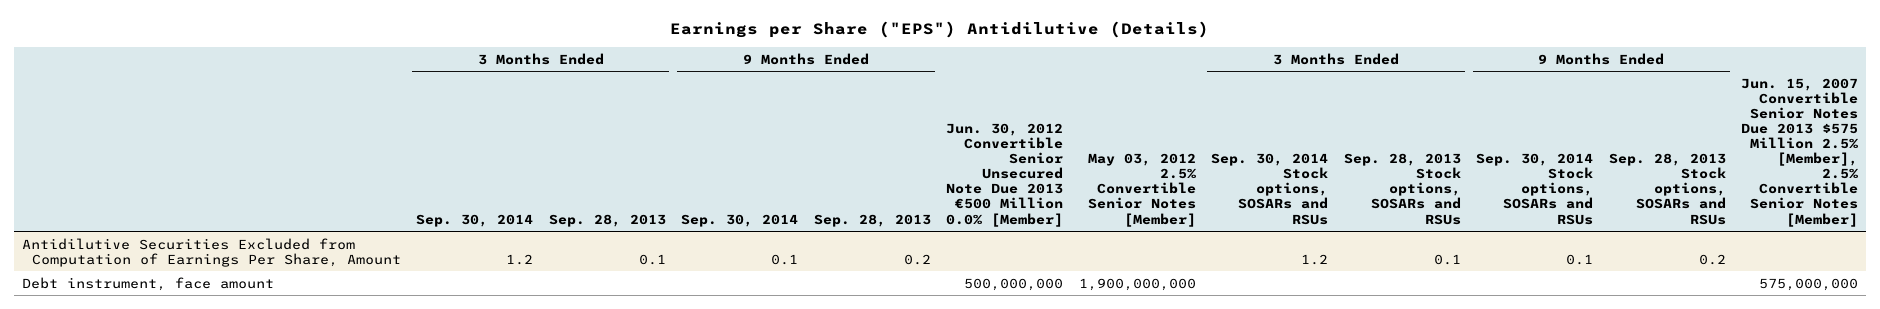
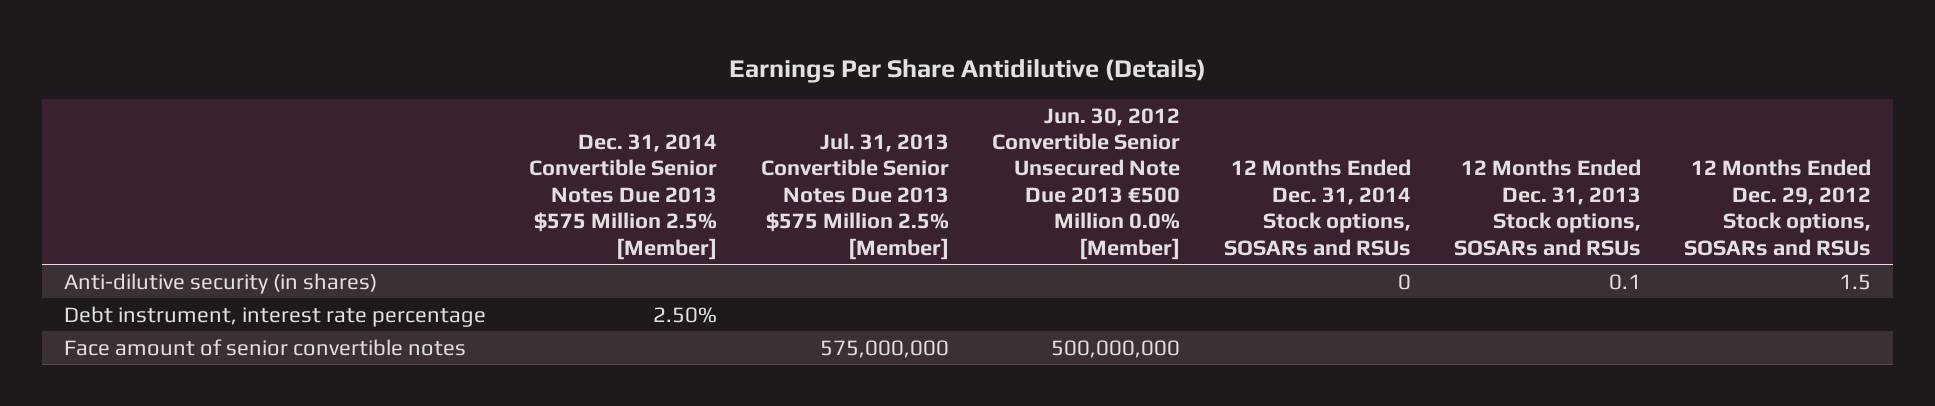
- Earnings per Share ("EPS") Antidilutive (Details)
+ Earnings Per Share Antidilutive (Details)
- | 3 Months Ended Sep. 30, 2014 | 3 Months Ended Sep. 28, 2013 | 9 Months Ended Sep. 30, 2014 | 9 Months Ended Sep. 28, 2013 | Jun. 30, 2012 Convertible Senior Unsecured Note Due 2013 €500 Million 0.0% [Member] | May 03, 2012 2.5% Convertible Senior Notes [Member] | 3 Months Ended Sep. 30, 2014 Stock options, SOSARs and RSUs | 3 Months Ended Sep. 28, 2013 Stock options, SOSARs and RSUs | 9 Months Ended Sep. 30, 2014 Stock options, SOSARs and RSUs | 9 Months Ended Sep. 28, 2013 Stock options, SOSARs and RSUs | Jun. 15, 2007 Convertible Senior Notes Due 2013 $575 Million 2.5% [Member], 2.5% Convertible Senior Notes [Member]
+ | Dec. 31, 2014 Convertible Senior Notes Due 2013 $575 Million 2.5% [Member] | Jul. 31, 2013 Convertible Senior Notes Due 2013 $575 Million 2.5% [Member] | Jun. 30, 2012 Convertible Senior Unsecured Note Due 2013 €500 Million 0.0% [Member] | 12 Months Ended Dec. 31, 2014 Stock options, SOSARs and RSUs | 12 Months Ended Dec. 31, 2013 Stock options, SOSARs and RSUs | 12 Months Ended Dec. 29, 2012 Stock options, SOSARs and RSUs
- Antidilutive Securities Excluded from Computation of Earnings Per Share, Amount | 1.2 | 0.1 | 0.1 | 0.2 | | | 1.2 | 0.1 | 0.1 | 0.2 |
- Debt instrument, face amount | | | | | 500,000,000 | 1,900,000,000 | | | | | 575,000,000
+ Anti-dilutive security (in shares) | | | | 0 | 0.1 | 1.5
+ Debt instrument, interest rate percentage | 2.50% | | | | |
+ Face amount of senior convertible notes | | 575,000,000 | 500,000,000 | | |

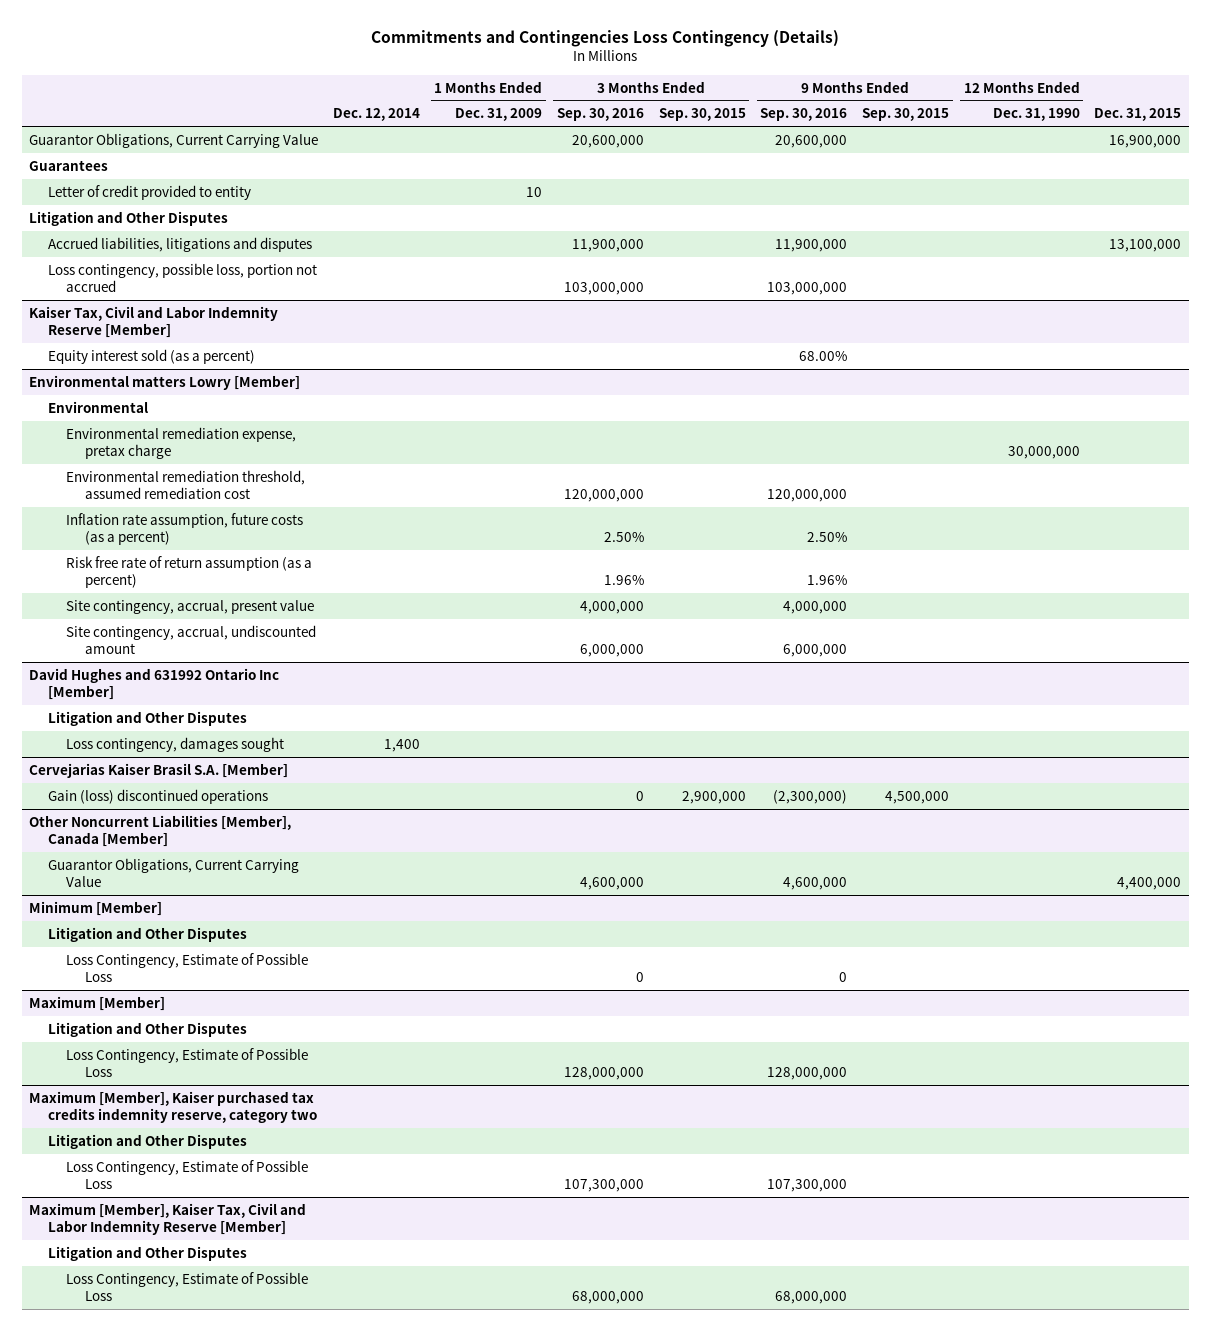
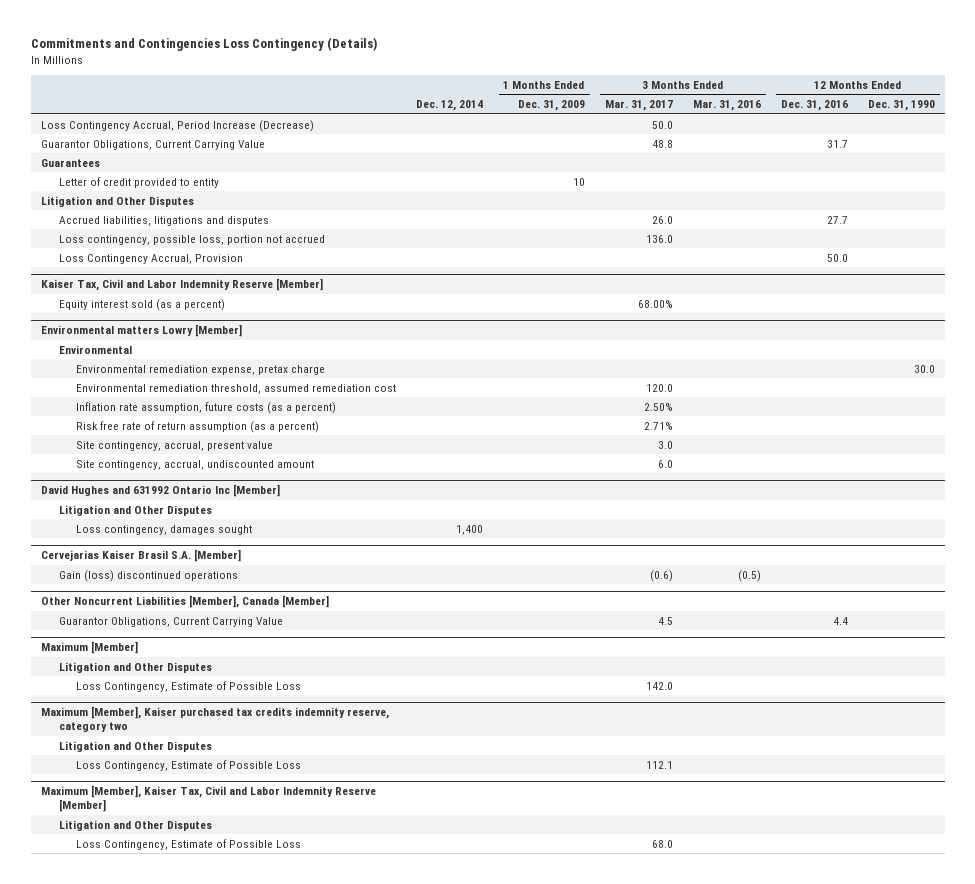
- | Dec. 12, 2014 | 1 Months Ended Dec. 31, 2009 | 3 Months Ended Sep. 30, 2016 | 3 Months Ended Sep. 30, 2015 | 9 Months Ended Sep. 30, 2016 | 9 Months Ended Sep. 30, 2015 | 12 Months Ended Dec. 31, 1990 | Dec. 31, 2015
+ | Dec. 12, 2014 | 1 Months Ended Dec. 31, 2009 | 3 Months Ended Mar. 31, 2017 | 3 Months Ended Mar. 31, 2016 | 12 Months Ended Dec. 31, 2016 | 12 Months Ended Dec. 31, 1990
+ Loss Contingency Accrual, Period Increase (Decrease) | | | 50.0 | | |
+ Loss Contingency Accrual, Provision | | | | | 50.0 |
@ Environmental matters Lowry [Member]
- Environmental remediation expense, pretax charge | | | | | | | 30,000,000 |
+ Environmental remediation expense, pretax charge | | | | | | 30.0
- Minimum [Member]
- Litigation and Other Disputes
- Loss Contingency, Estimate of Possible Loss | | | 0 | | 0 | | |

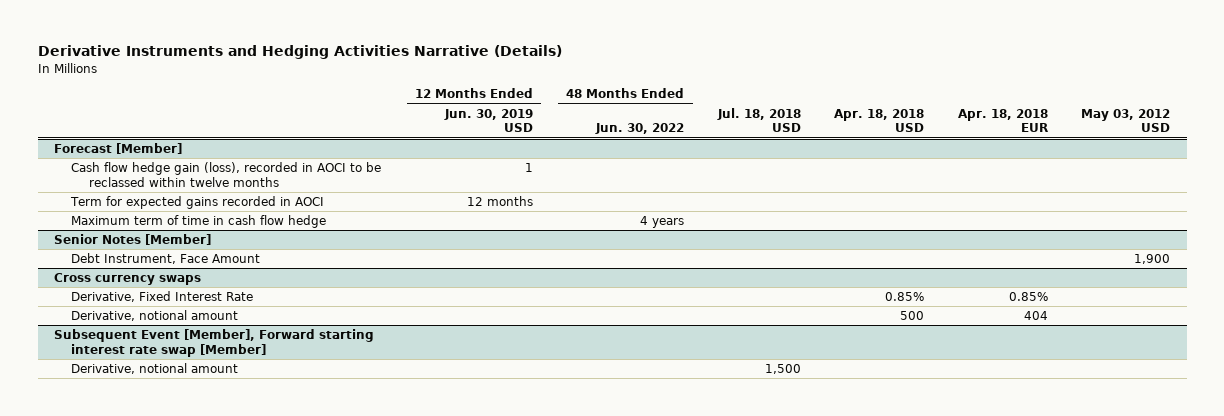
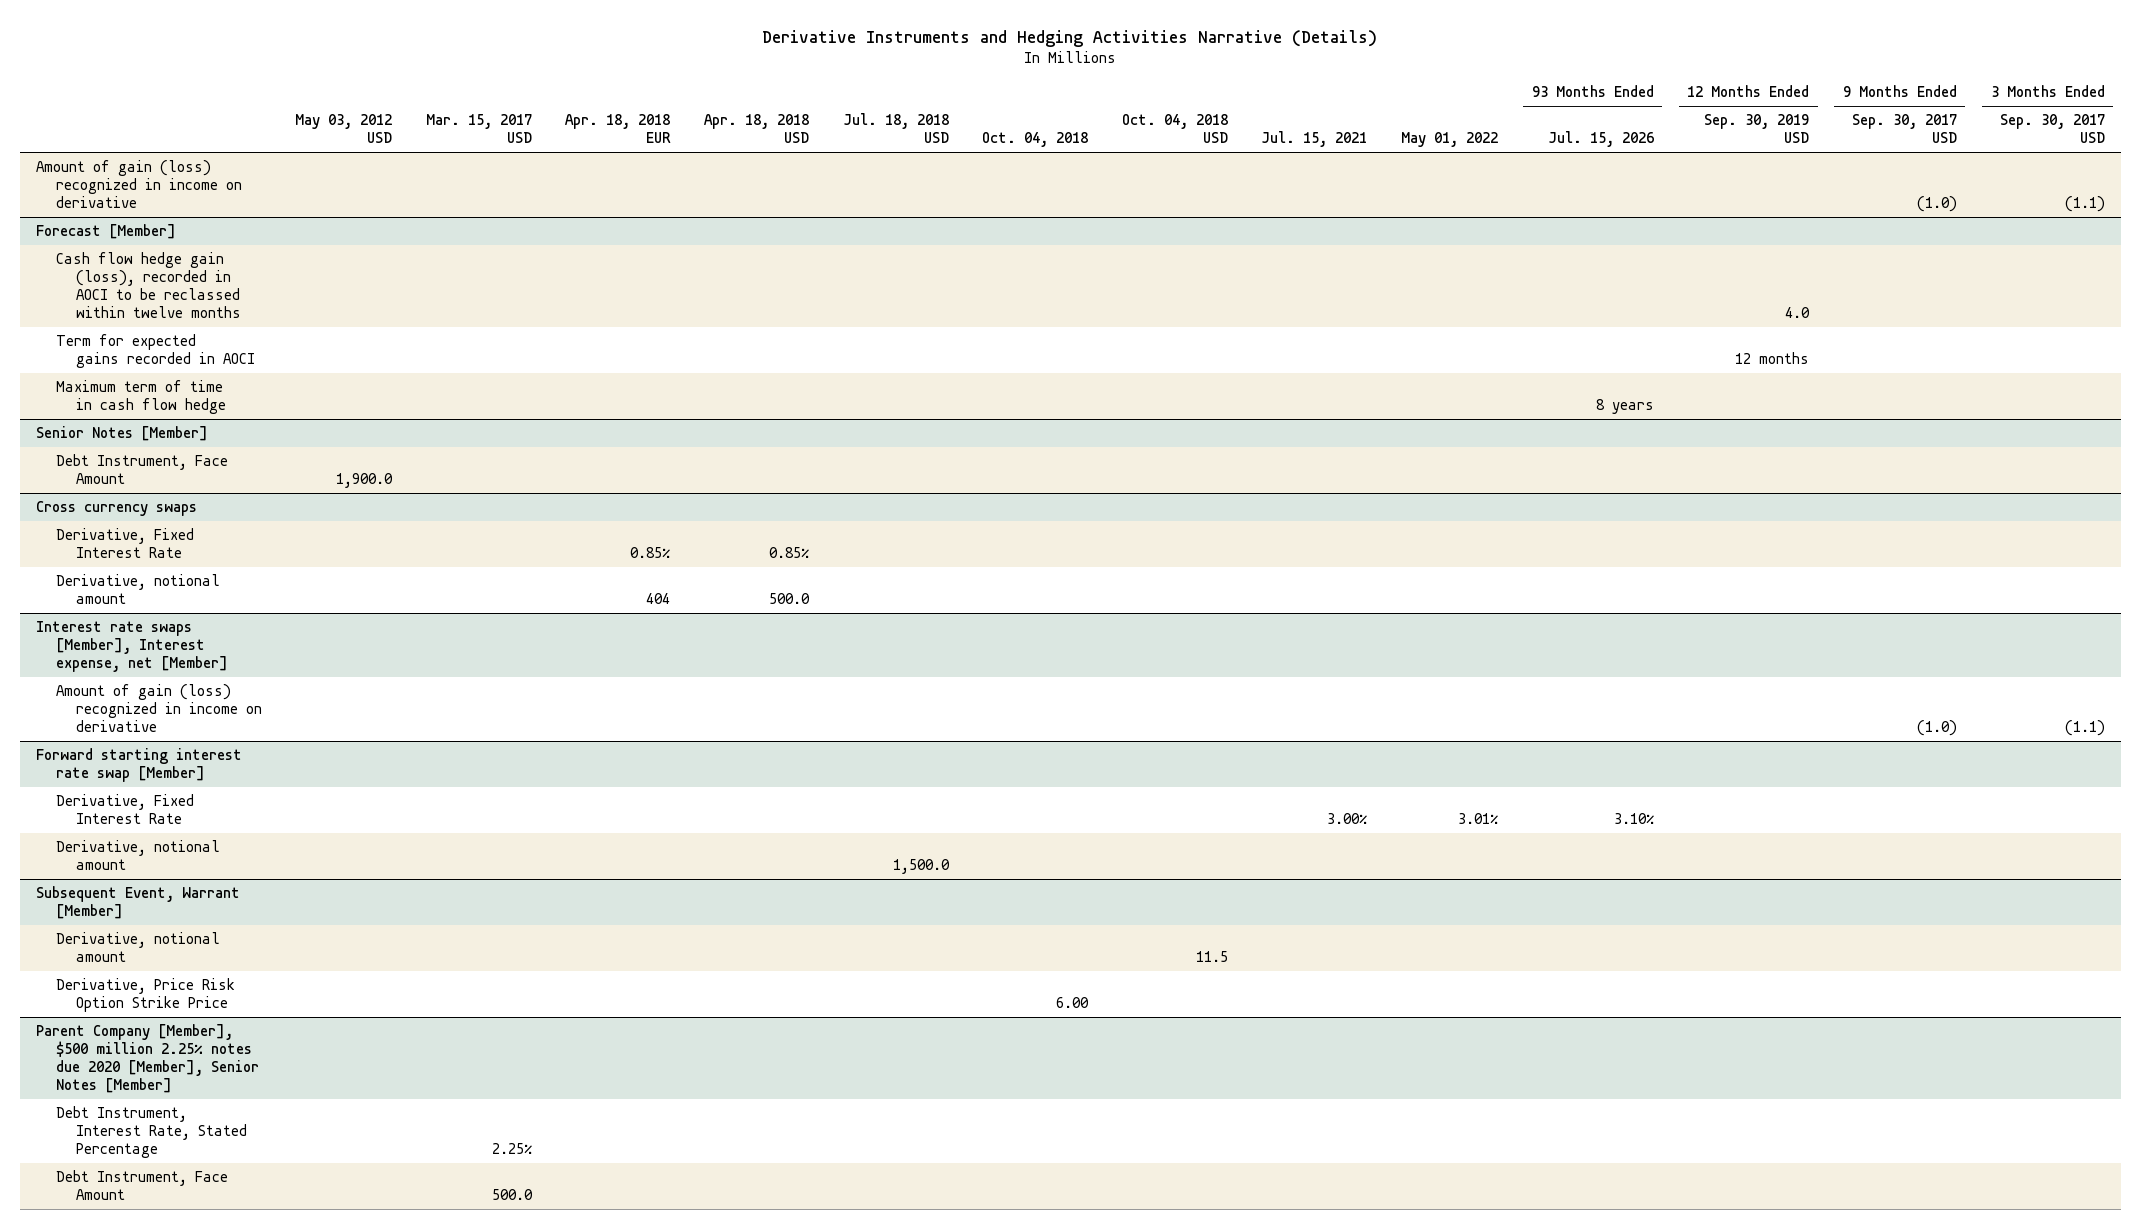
- | 12 Months Ended Jun. 30, 2019 USD | 48 Months Ended Jun. 30, 2022 | Jul. 18, 2018 USD | Apr. 18, 2018 USD | Apr. 18, 2018 EUR | May 03, 2012 USD
+ | May 03, 2012 USD | Mar. 15, 2017 USD | Apr. 18, 2018 EUR | Apr. 18, 2018 USD | Jul. 18, 2018 USD | Oct. 04, 2018 | Oct. 04, 2018 USD | Jul. 15, 2021 | May 01, 2022 | 93 Months Ended Jul. 15, 2026 | 12 Months Ended Sep. 30, 2019 USD | 9 Months Ended Sep. 30, 2017 USD | 3 Months Ended Sep. 30, 2017 USD
+ Amount of gain (loss) recognized in income on derivative | | | | | | | | | | | | (1.0) | (1.1)
@ Senior Notes [Member]
- Debt Instrument, Face Amount | | | | | | 1,900
+ Debt Instrument, Face Amount | 1,900.0 | | | | | | | | | | | |
@ Cross currency swaps
- Derivative, notional amount | | | | 500 | 404 |
- Subsequent Event [Member], Forward starting interest rate swap [Member]
- Derivative, notional amount | | | 1,500 | | |
@ Cross currency swaps
+ Derivative, notional amount | | | 404 | 500.0 | | | | | | | | |
+ Interest rate swaps [Member], Interest expense, net [Member]
+ Amount of gain (loss) recognized in income on derivative | | | | | | | | | | | | (1.0) | (1.1)
+ Forward starting interest rate swap [Member]
+ Derivative, Fixed Interest Rate | | | | | | | | 3.00% | 3.01% | 3.10% | | |
+ Derivative, notional amount | | | | | 1,500.0 | | | | | | | |
+ Subsequent Event, Warrant [Member]
+ Derivative, notional amount | | | | | | | 11.5 | | | | | |
+ Derivative, Price Risk Option Strike Price | | | | | | 6.00 | | | | | | |
+ Parent Company [Member], $500 million 2.25% notes due 2020 [Member], Senior Notes [Member]
+ Debt Instrument, Interest Rate, Stated Percentage | | 2.25% | | | | | | | | | | |
+ Debt Instrument, Face Amount | | 500.0 | | | | | | | | | | |

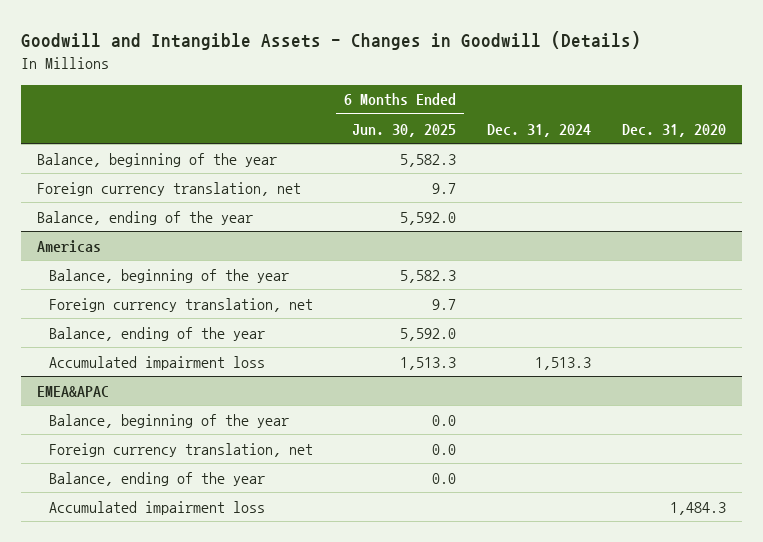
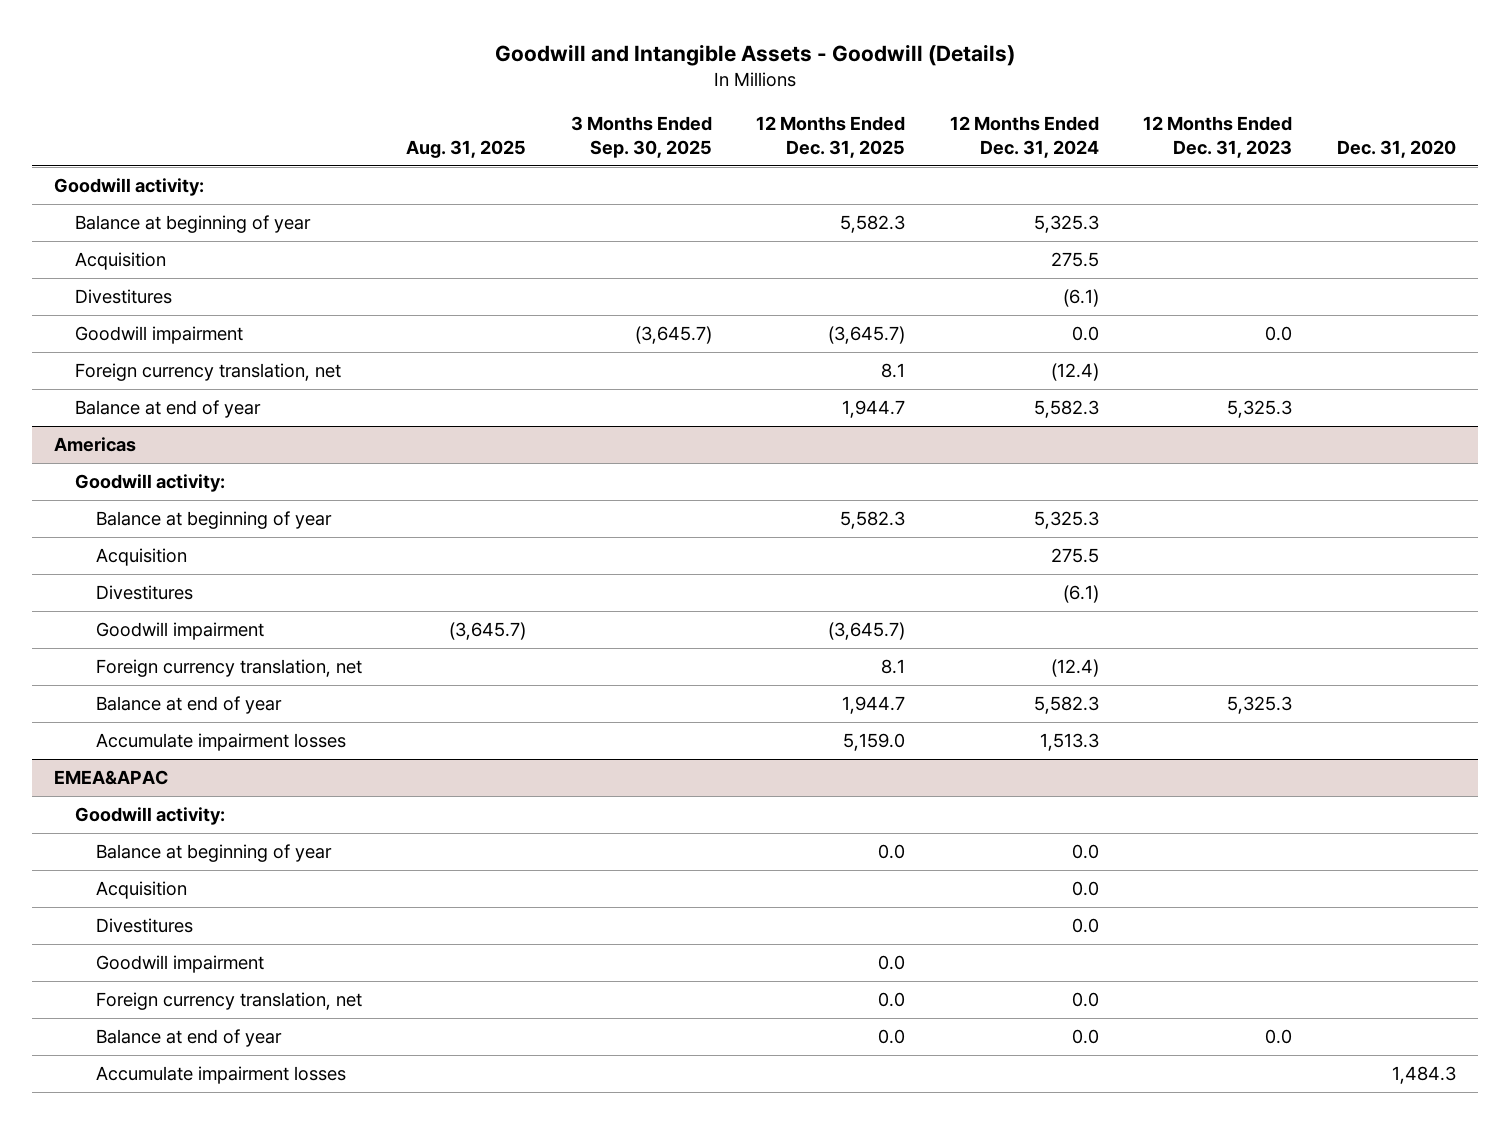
- Goodwill and Intangible Assets - Changes in Goodwill (Details)
+ Goodwill and Intangible Assets - Goodwill (Details)
- | 6 Months Ended Jun. 30, 2025 | Dec. 31, 2024 | Dec. 31, 2020
+ | Aug. 31, 2025 | 3 Months Ended Sep. 30, 2025 | 12 Months Ended Dec. 31, 2025 | 12 Months Ended Dec. 31, 2024 | 12 Months Ended Dec. 31, 2023 | Dec. 31, 2020
- Balance, beginning of the year | 5,582.3 | |
+ Goodwill activity:
+ Balance at beginning of year | | | 5,582.3 | 5,325.3 | |
+ Acquisition | | | | 275.5 | |
+ Divestitures | | | | (6.1) | |
+ Goodwill impairment | | (3,645.7) | (3,645.7) | 0.0 | 0.0 |
- Balance, ending of the year | 5,592.0 | |
+ Balance at end of year | | | 1,944.7 | 5,582.3 | 5,325.3 |
@ Americas
- Balance, beginning of the year | 5,582.3 | |
+ Goodwill activity:
+ Balance at beginning of year | | | 5,582.3 | 5,325.3 | |
+ Acquisition | | | | 275.5 | |
+ Divestitures | | | | (6.1) | |
+ Goodwill impairment | (3,645.7) | | (3,645.7) | | |
- Balance, ending of the year | 5,592.0 | |
- Accumulated impairment loss | 1,513.3 | 1,513.3 |
+ Balance at end of year | | | 1,944.7 | 5,582.3 | 5,325.3 |
+ Accumulate impairment losses | | | 5,159.0 | 1,513.3 | |
@ EMEA&APAC
- Balance, beginning of the year | 0.0 | |
+ Goodwill activity:
+ Balance at beginning of year | | | 0.0 | 0.0 | |
+ Acquisition | | | | 0.0 | |
+ Divestitures | | | | 0.0 | |
+ Goodwill impairment | | | 0.0 | | |
- Balance, ending of the year | 0.0 | |
- Accumulated impairment loss | | | 1,484.3
+ Balance at end of year | | | 0.0 | 0.0 | 0.0 |
+ Accumulate impairment losses | | | | | | 1,484.3

